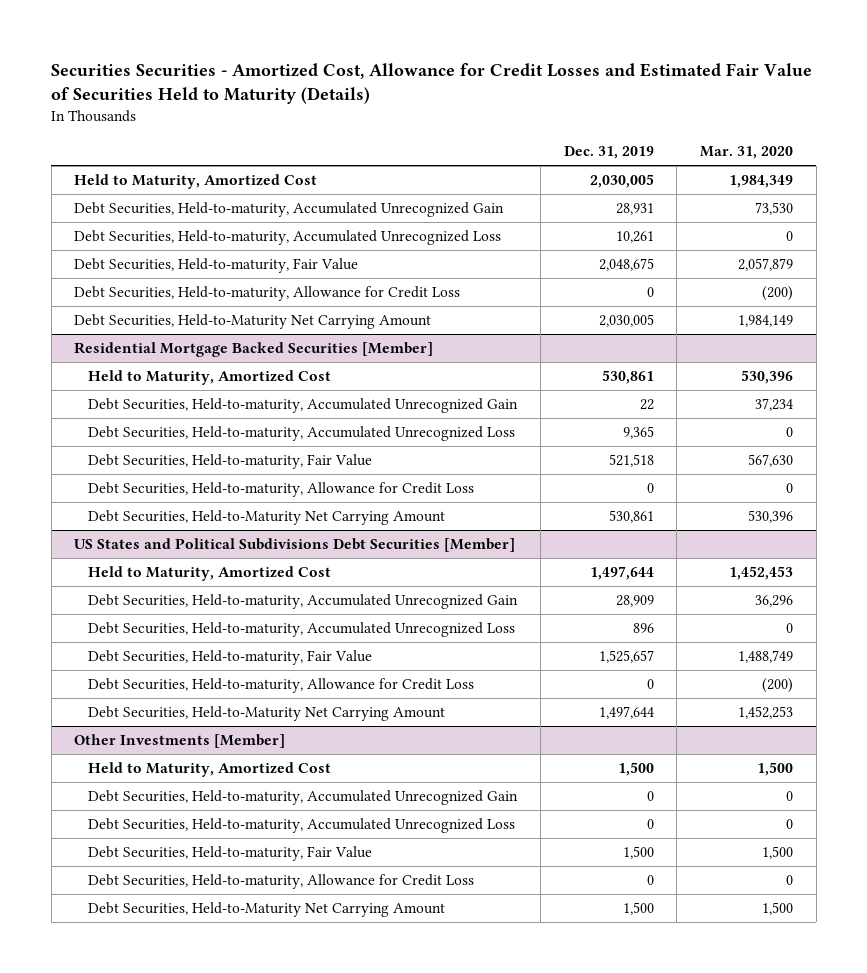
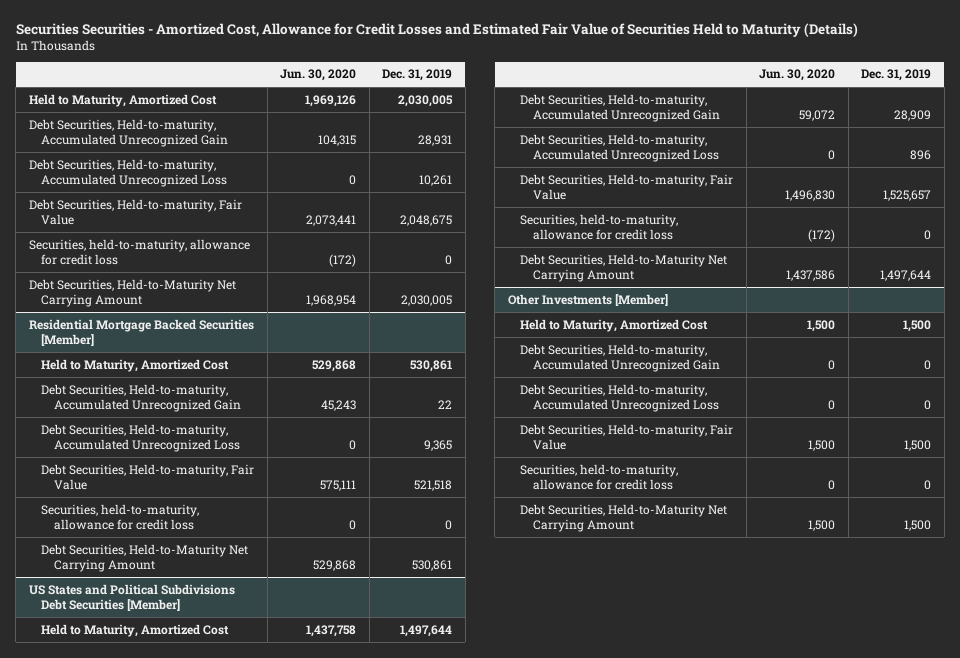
- | Dec. 31, 2019 | Mar. 31, 2020
+ | Jun. 30, 2020 | Dec. 31, 2019
- Debt Securities, Held-to-maturity, Allowance for Credit Loss | 0 | (200)
+ Securities, held-to-maturity, allowance for credit loss | (172) | 0
@ Residential Mortgage Backed Securities [Member]
- Debt Securities, Held-to-maturity, Allowance for Credit Loss | 0 | 0
+ Securities, held-to-maturity, allowance for credit loss | 0 | 0
@ US States and Political Subdivisions Debt Securities [Member]
- Debt Securities, Held-to-maturity, Allowance for Credit Loss | 0 | (200)
+ Securities, held-to-maturity, allowance for credit loss | (172) | 0
@ Other Investments [Member]
- Debt Securities, Held-to-maturity, Allowance for Credit Loss | 0 | 0
+ Securities, held-to-maturity, allowance for credit loss | 0 | 0

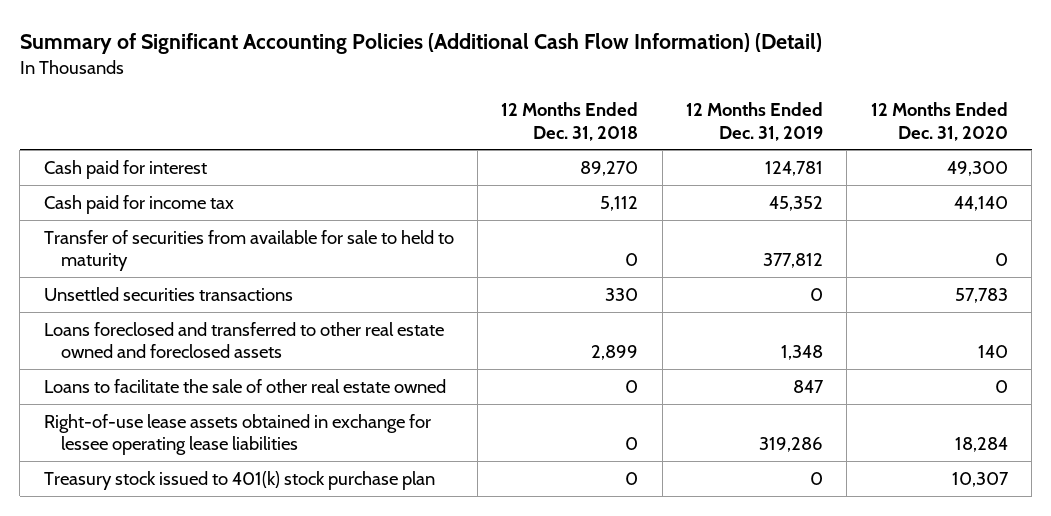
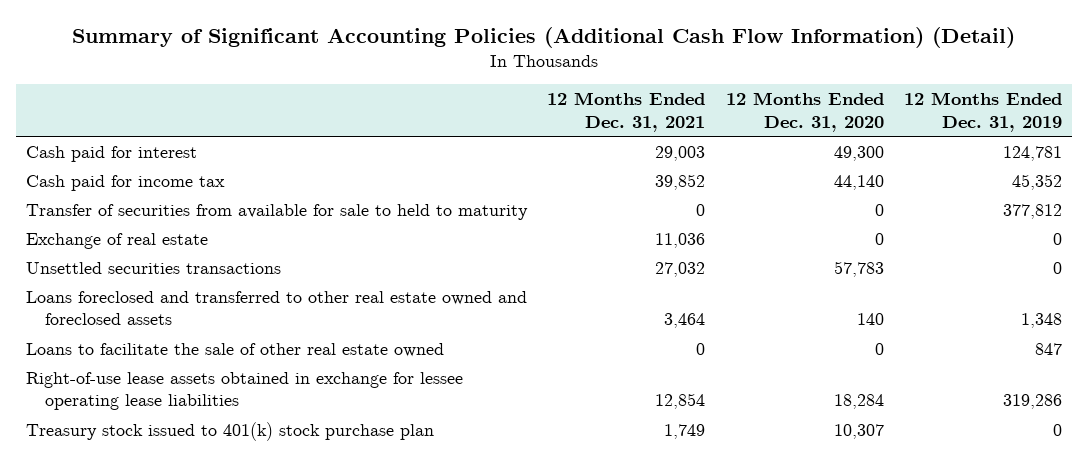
- | 12 Months Ended Dec. 31, 2018 | 12 Months Ended Dec. 31, 2019 | 12 Months Ended Dec. 31, 2020
+ | 12 Months Ended Dec. 31, 2021 | 12 Months Ended Dec. 31, 2020 | 12 Months Ended Dec. 31, 2019
+ Exchange of real estate | 11,036 | 0 | 0

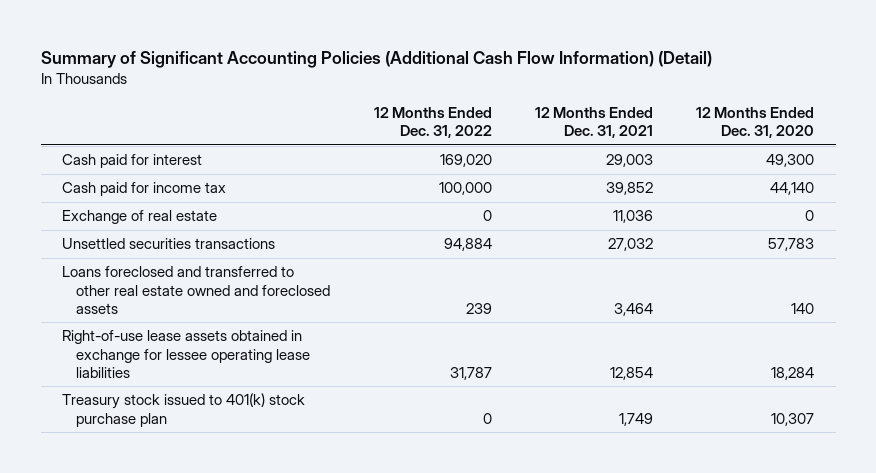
- | 12 Months Ended Dec. 31, 2021 | 12 Months Ended Dec. 31, 2020 | 12 Months Ended Dec. 31, 2019
+ | 12 Months Ended Dec. 31, 2022 | 12 Months Ended Dec. 31, 2021 | 12 Months Ended Dec. 31, 2020
- Transfer of securities from available for sale to held to maturity | 0 | 0 | 377,812
- Loans to facilitate the sale of other real estate owned | 0 | 0 | 847

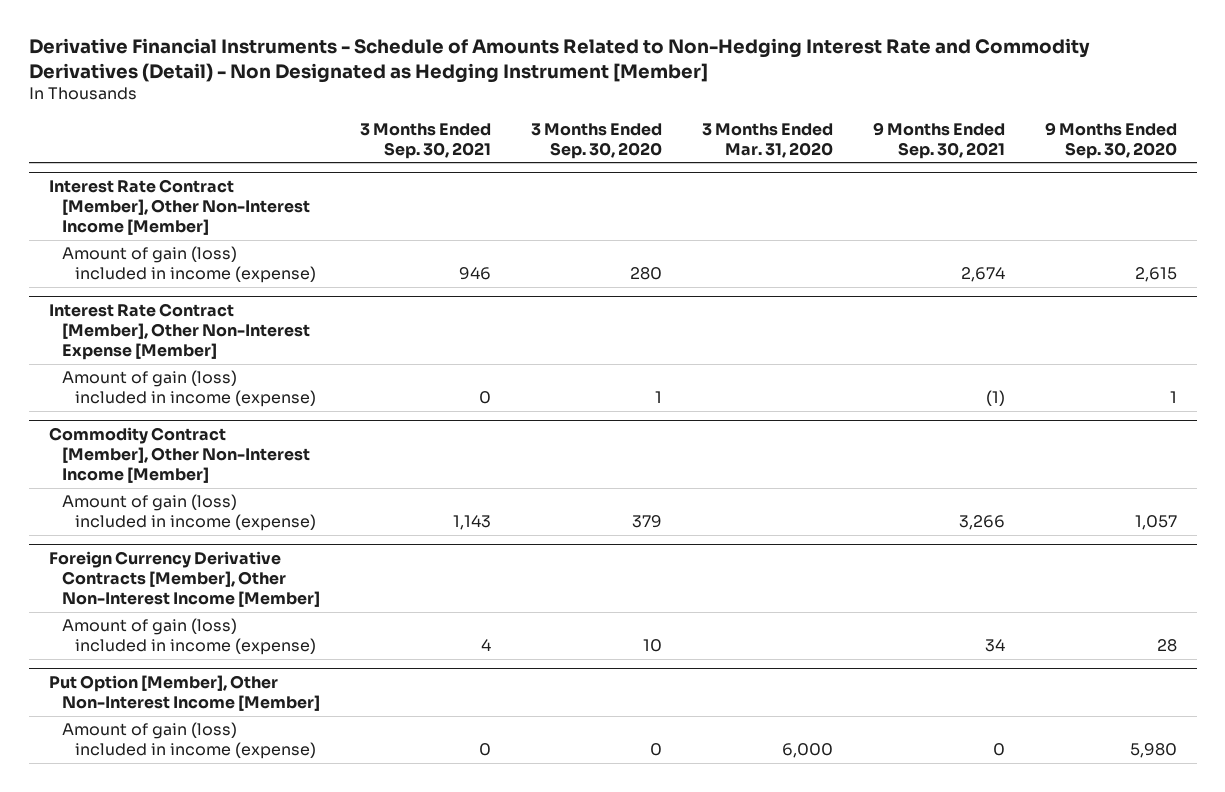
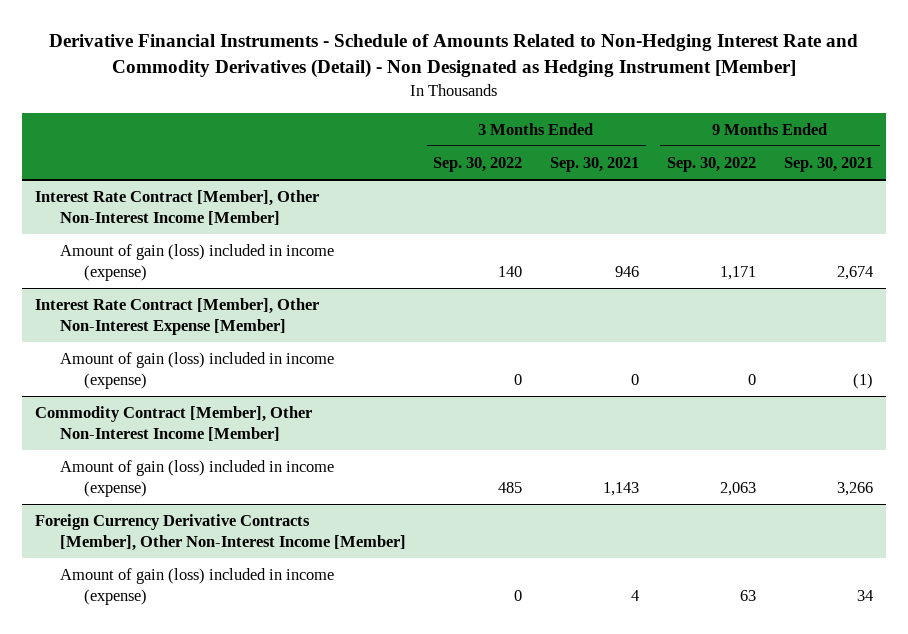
- | 3 Months Ended Sep. 30, 2021 | 3 Months Ended Sep. 30, 2020 | 3 Months Ended Mar. 31, 2020 | 9 Months Ended Sep. 30, 2021 | 9 Months Ended Sep. 30, 2020
+ | 3 Months Ended Sep. 30, 2022 | 3 Months Ended Sep. 30, 2021 | 9 Months Ended Sep. 30, 2022 | 9 Months Ended Sep. 30, 2021
- Put Option [Member], Other Non-Interest Income [Member]
- Amount of gain (loss) included in income (expense) | 0 | 0 | 6,000 | 0 | 5,980

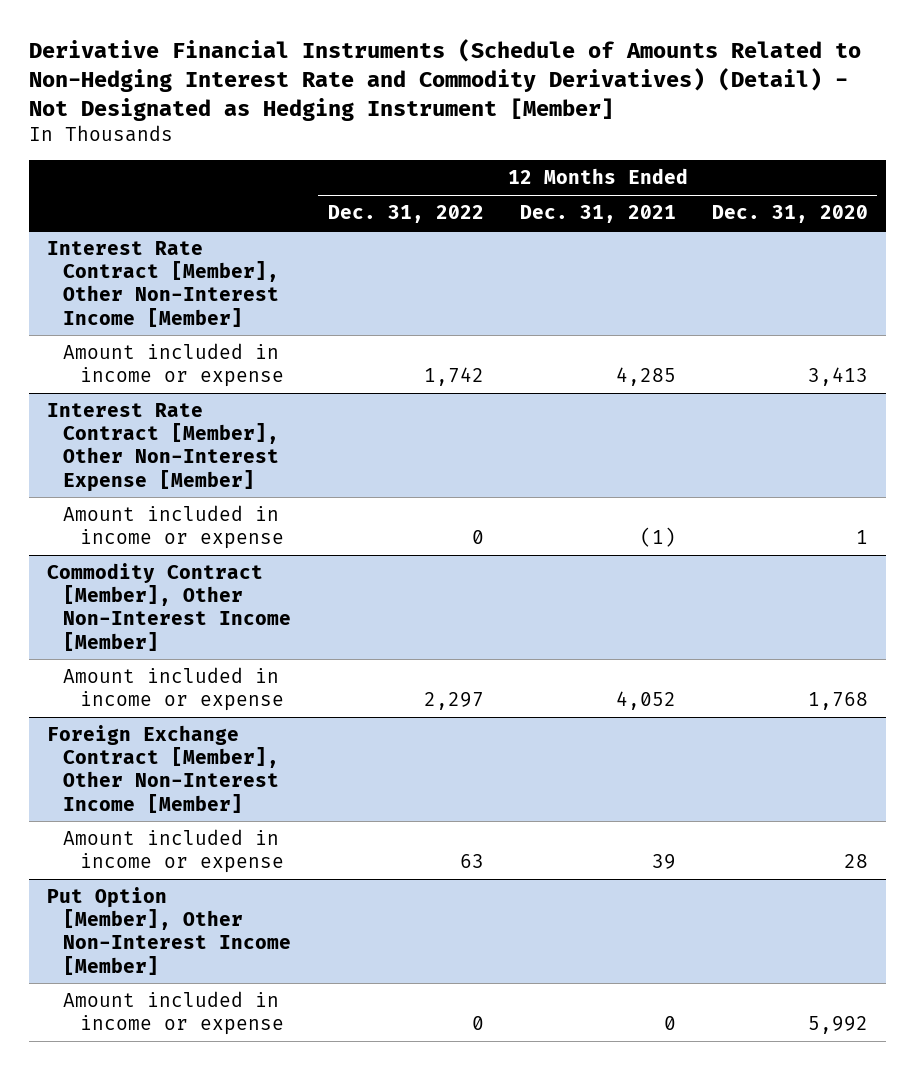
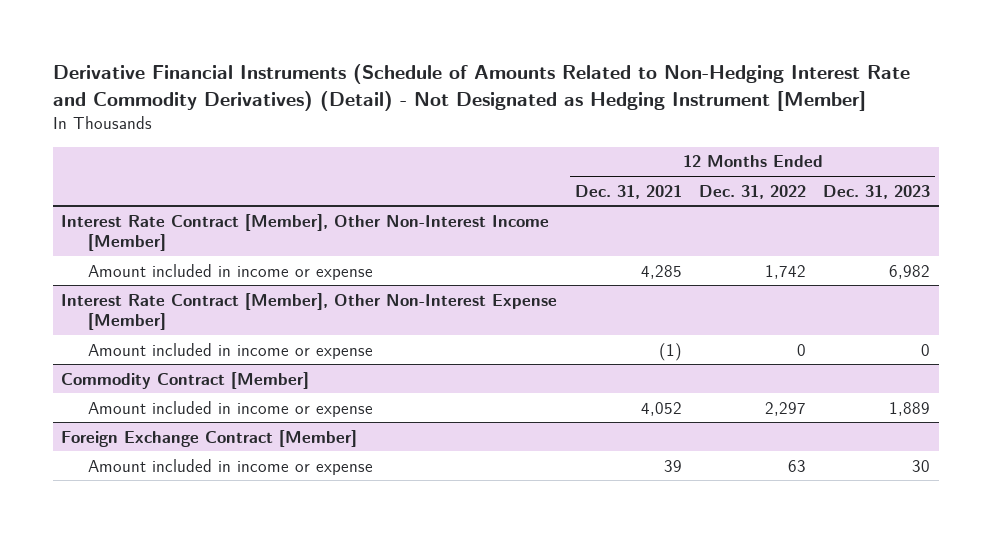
- | 12 Months Ended Dec. 31, 2022 | 12 Months Ended Dec. 31, 2021 | 12 Months Ended Dec. 31, 2020
+ | 12 Months Ended Dec. 31, 2021 | 12 Months Ended Dec. 31, 2022 | 12 Months Ended Dec. 31, 2023
- Commodity Contract [Member], Other Non-Interest Income [Member]
+ Commodity Contract [Member]
- Foreign Exchange Contract [Member], Other Non-Interest Income [Member]
+ Foreign Exchange Contract [Member]
- Put Option [Member], Other Non-Interest Income [Member]
- Amount included in income or expense | 0 | 0 | 5,992

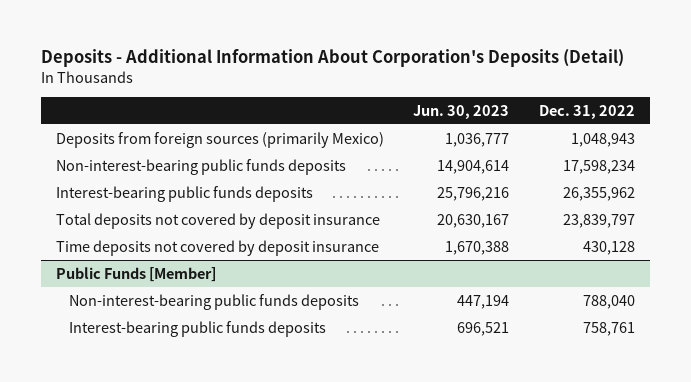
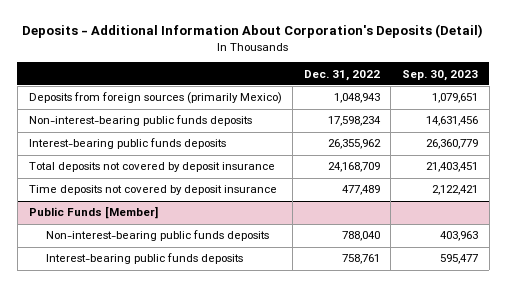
- | Jun. 30, 2023 | Dec. 31, 2022
+ | Dec. 31, 2022 | Sep. 30, 2023
- Total deposits not covered by deposit insurance | 20,630,167 | 23,839,797
- Time deposits not covered by deposit insurance | 1,670,388 | 430,128
+ Total deposits not covered by deposit insurance | 24,168,709 | 21,403,451
+ Time deposits not covered by deposit insurance | 477,489 | 2,122,421

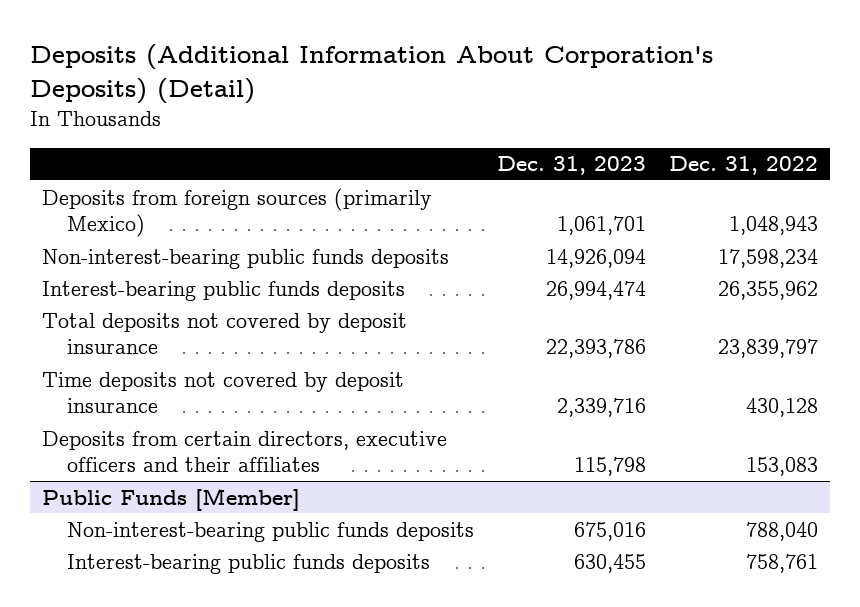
- Deposits - Additional Information About Corporation's Deposits (Detail)
+ Deposits (Additional Information About Corporation's Deposits) (Detail)
- | Dec. 31, 2022 | Sep. 30, 2023
+ | Dec. 31, 2023 | Dec. 31, 2022
- Total deposits not covered by deposit insurance | 24,168,709 | 21,403,451
- Time deposits not covered by deposit insurance | 477,489 | 2,122,421
+ Total deposits not covered by deposit insurance | 22,393,786 | 23,839,797
+ Time deposits not covered by deposit insurance | 2,339,716 | 430,128
+ Deposits from certain directors, executive officers and their affiliates | 115,798 | 153,083

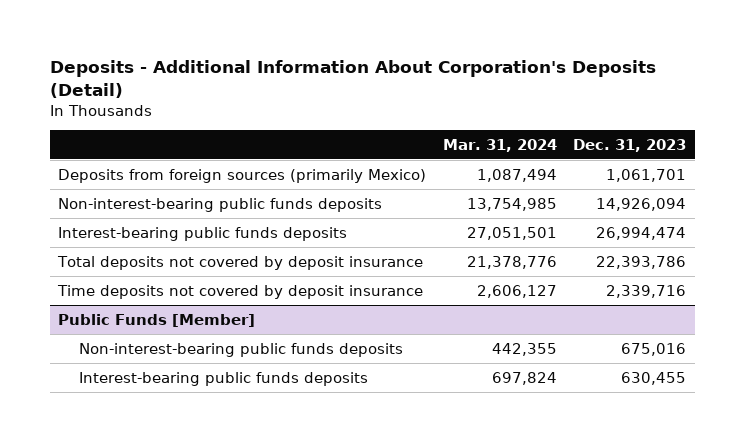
- Deposits (Additional Information About Corporation's Deposits) (Detail)
+ Deposits - Additional Information About Corporation's Deposits (Detail)
- | Dec. 31, 2023 | Dec. 31, 2022
+ | Mar. 31, 2024 | Dec. 31, 2023
- Deposits from certain directors, executive officers and their affiliates | 115,798 | 153,083

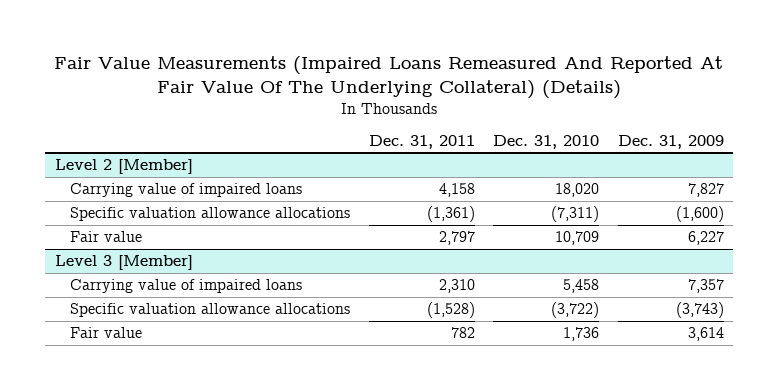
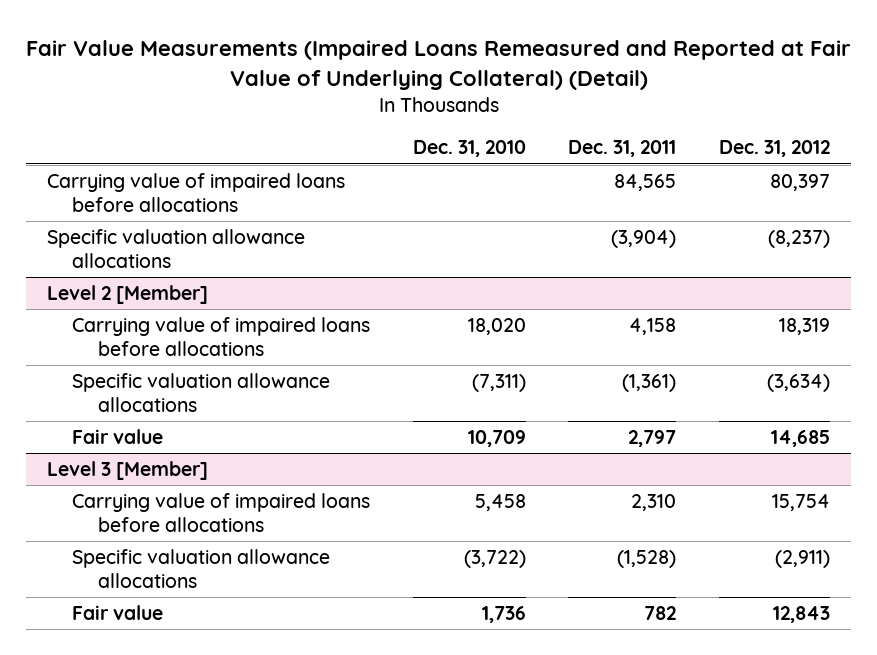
- Fair Value Measurements (Impaired Loans Remeasured And Reported At Fair Value Of The Underlying Collateral) (Details)
+ Fair Value Measurements (Impaired Loans Remeasured and Reported at Fair Value of Underlying Collateral) (Detail)
- | Dec. 31, 2011 | Dec. 31, 2010 | Dec. 31, 2009
+ | Dec. 31, 2010 | Dec. 31, 2011 | Dec. 31, 2012
+ Carrying value of impaired loans before allocations | | 84,565 | 80,397
+ Specific valuation allowance allocations | | (3,904) | (8,237)
@ Level 2 [Member]
- Carrying value of impaired loans | 4,158 | 18,020 | 7,827
+ Carrying value of impaired loans before allocations | 18,020 | 4,158 | 18,319
@ Level 3 [Member]
- Carrying value of impaired loans | 2,310 | 5,458 | 7,357
+ Carrying value of impaired loans before allocations | 5,458 | 2,310 | 15,754

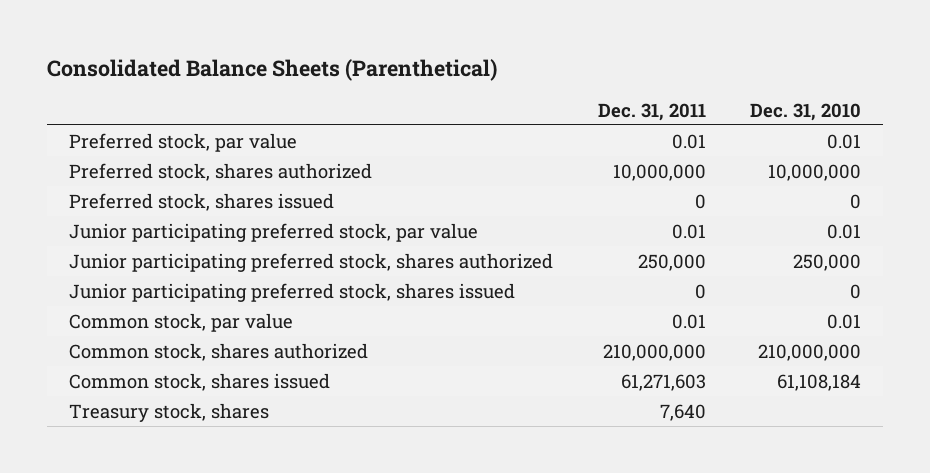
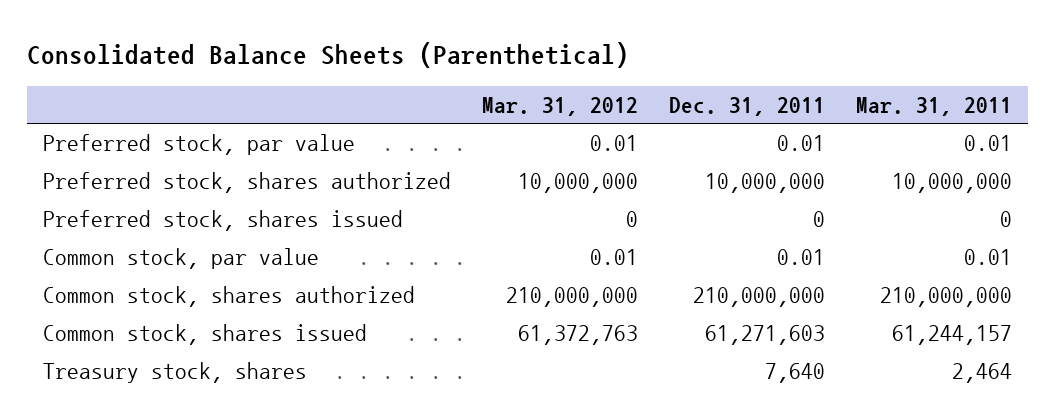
- | Dec. 31, 2011 | Dec. 31, 2010
+ | Mar. 31, 2012 | Dec. 31, 2011 | Mar. 31, 2011
- Junior participating preferred stock, par value | 0.01 | 0.01
- Junior participating preferred stock, shares authorized | 250,000 | 250,000
- Junior participating preferred stock, shares issued | 0 | 0

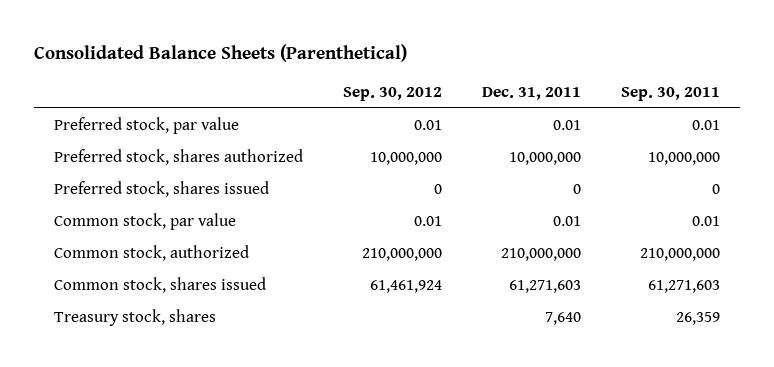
- | Mar. 31, 2012 | Dec. 31, 2011 | Mar. 31, 2011
+ | Sep. 30, 2012 | Dec. 31, 2011 | Sep. 30, 2011
- Common stock, shares authorized | 210,000,000 | 210,000,000 | 210,000,000
+ Common stock, authorized | 210,000,000 | 210,000,000 | 210,000,000

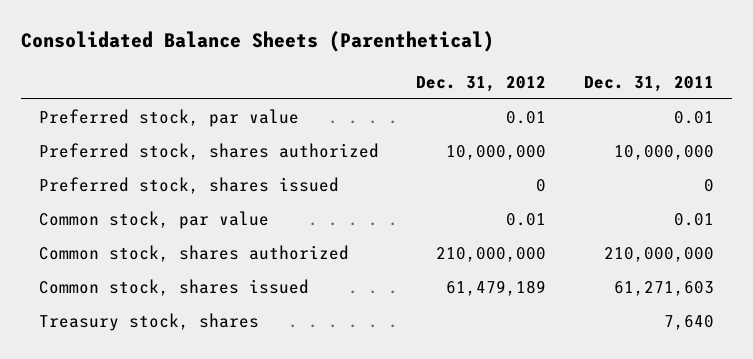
- | Sep. 30, 2012 | Dec. 31, 2011 | Sep. 30, 2011
+ | Dec. 31, 2012 | Dec. 31, 2011
- Common stock, authorized | 210,000,000 | 210,000,000 | 210,000,000
+ Common stock, shares authorized | 210,000,000 | 210,000,000

